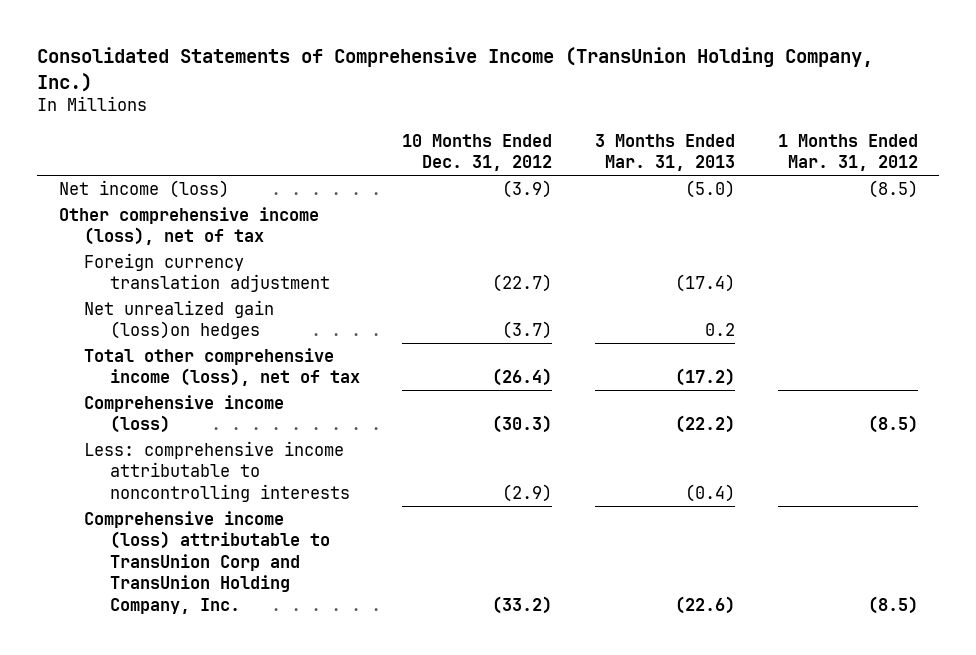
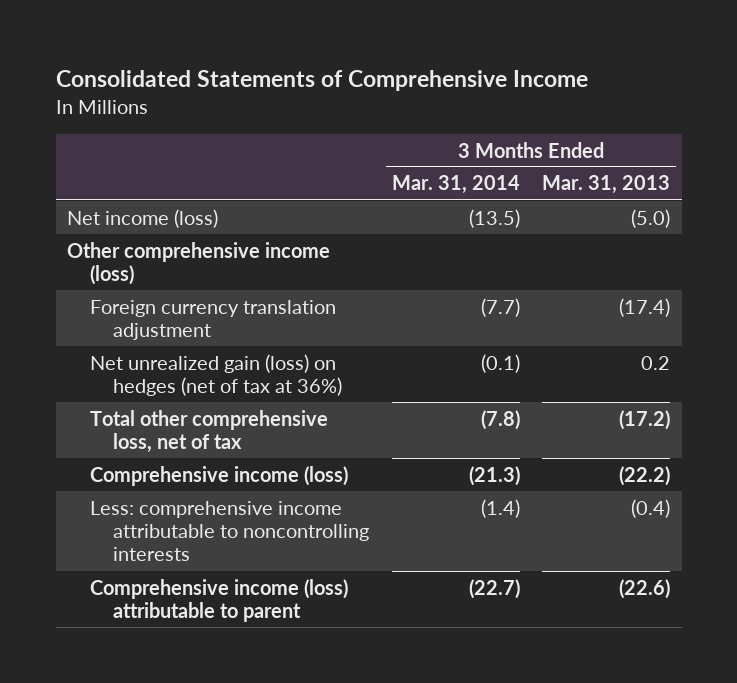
- Consolidated Statements of Comprehensive Income (TransUnion Holding Company, Inc.)
+ Consolidated Statements of Comprehensive Income
- | 10 Months Ended Dec. 31, 2012 | 3 Months Ended Mar. 31, 2013 | 1 Months Ended Mar. 31, 2012
+ | 3 Months Ended Mar. 31, 2014 | 3 Months Ended Mar. 31, 2013
- Other comprehensive income (loss), net of tax
+ Other comprehensive income (loss)
- Net unrealized gain (loss)on hedges | (3.7) | 0.2 |
- Total other comprehensive income (loss), net of tax | (26.4) | (17.2) |
+ Net unrealized gain (loss) on hedges (net of tax at 36%) | (0.1) | 0.2
+ Total other comprehensive loss, net of tax | (7.8) | (17.2)
- Comprehensive income (loss) attributable to TransUnion Corp and TransUnion Holding Company, Inc. | (33.2) | (22.6) | (8.5)
+ Comprehensive income (loss) attributable to parent | (22.7) | (22.6)

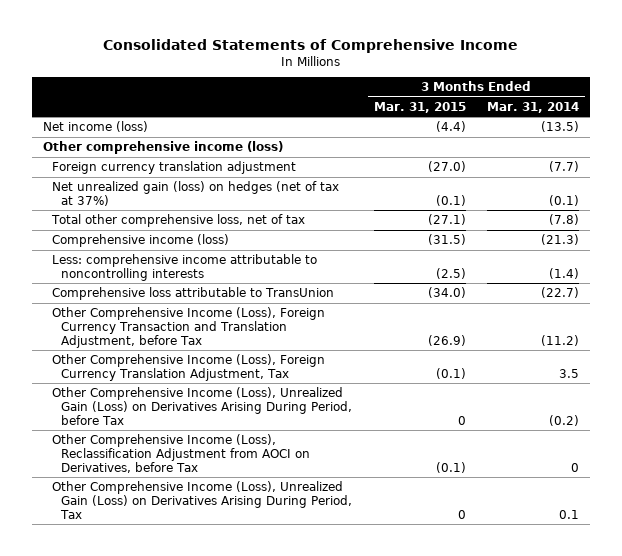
- | 3 Months Ended Mar. 31, 2014 | 3 Months Ended Mar. 31, 2013
+ | 3 Months Ended Mar. 31, 2015 | 3 Months Ended Mar. 31, 2014
- Net unrealized gain (loss) on hedges (net of tax at 36%) | (0.1) | 0.2
+ Net unrealized gain (loss) on hedges (net of tax at 37%) | (0.1) | (0.1)
- Comprehensive income (loss) attributable to parent | (22.7) | (22.6)
+ Comprehensive loss attributable to TransUnion | (34.0) | (22.7)
+ Other Comprehensive Income (Loss), Foreign Currency Transaction and Translation Adjustment, before Tax | (26.9) | (11.2)
+ Other Comprehensive Income (Loss), Foreign Currency Translation Adjustment, Tax | (0.1) | 3.5
+ Other Comprehensive Income (Loss), Unrealized Gain (Loss) on Derivatives Arising During Period, before Tax | 0 | (0.2)
+ Other Comprehensive Income (Loss), Reclassification Adjustment from AOCI on Derivatives, before Tax | (0.1) | 0
+ Other Comprehensive Income (Loss), Unrealized Gain (Loss) on Derivatives Arising During Period, Tax | 0 | 0.1

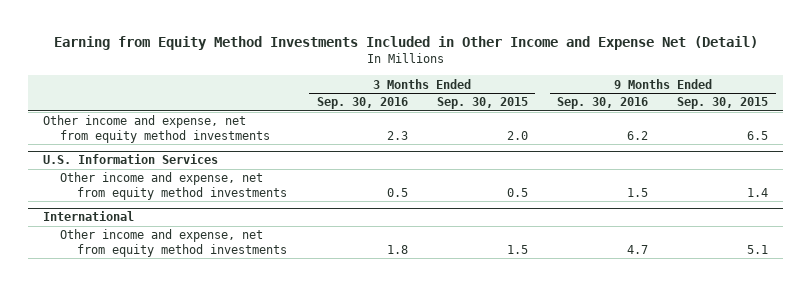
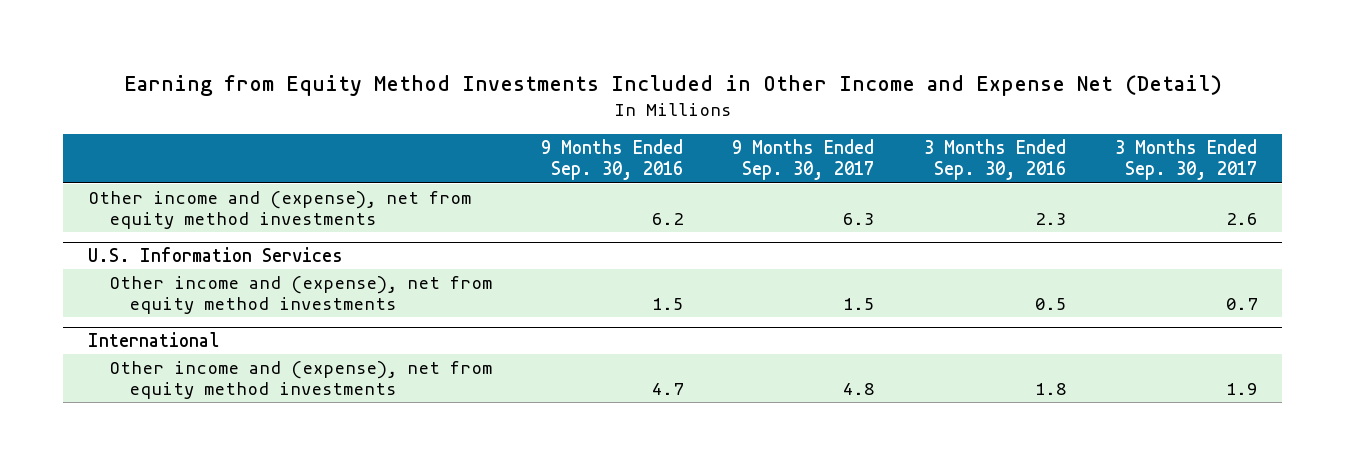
- | 3 Months Ended Sep. 30, 2016 | 3 Months Ended Sep. 30, 2015 | 9 Months Ended Sep. 30, 2016 | 9 Months Ended Sep. 30, 2015
+ | 9 Months Ended Sep. 30, 2016 | 9 Months Ended Sep. 30, 2017 | 3 Months Ended Sep. 30, 2016 | 3 Months Ended Sep. 30, 2017
- Other income and expense, net from equity method investments | 2.3 | 2.0 | 6.2 | 6.5
+ Other income and (expense), net from equity method investments | 6.2 | 6.3 | 2.3 | 2.6
@ U.S. Information Services
- Other income and expense, net from equity method investments | 0.5 | 0.5 | 1.5 | 1.4
+ Other income and (expense), net from equity method investments | 1.5 | 1.5 | 0.5 | 0.7
@ International
- Other income and expense, net from equity method investments | 1.8 | 1.5 | 4.7 | 5.1
+ Other income and (expense), net from equity method investments | 4.7 | 4.8 | 1.8 | 1.9

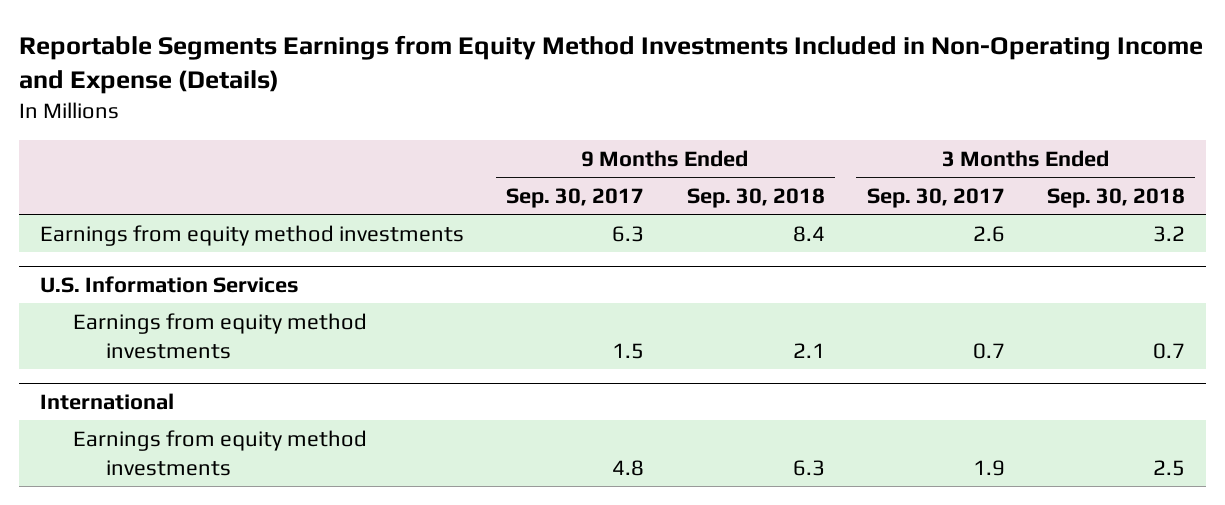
- Earning from Equity Method Investments Included in Other Income and Expense Net (Detail)
+ Reportable Segments Earnings from Equity Method Investments Included in Non-Operating Income and Expense (Details)
- | 9 Months Ended Sep. 30, 2016 | 9 Months Ended Sep. 30, 2017 | 3 Months Ended Sep. 30, 2016 | 3 Months Ended Sep. 30, 2017
+ | 9 Months Ended Sep. 30, 2017 | 9 Months Ended Sep. 30, 2018 | 3 Months Ended Sep. 30, 2017 | 3 Months Ended Sep. 30, 2018
- Other income and (expense), net from equity method investments | 6.2 | 6.3 | 2.3 | 2.6
+ Earnings from equity method investments | 6.3 | 8.4 | 2.6 | 3.2
@ U.S. Information Services
- Other income and (expense), net from equity method investments | 1.5 | 1.5 | 0.5 | 0.7
+ Earnings from equity method investments | 1.5 | 2.1 | 0.7 | 0.7
@ International
- Other income and (expense), net from equity method investments | 4.7 | 4.8 | 1.8 | 1.9
+ Earnings from equity method investments | 4.8 | 6.3 | 1.9 | 2.5

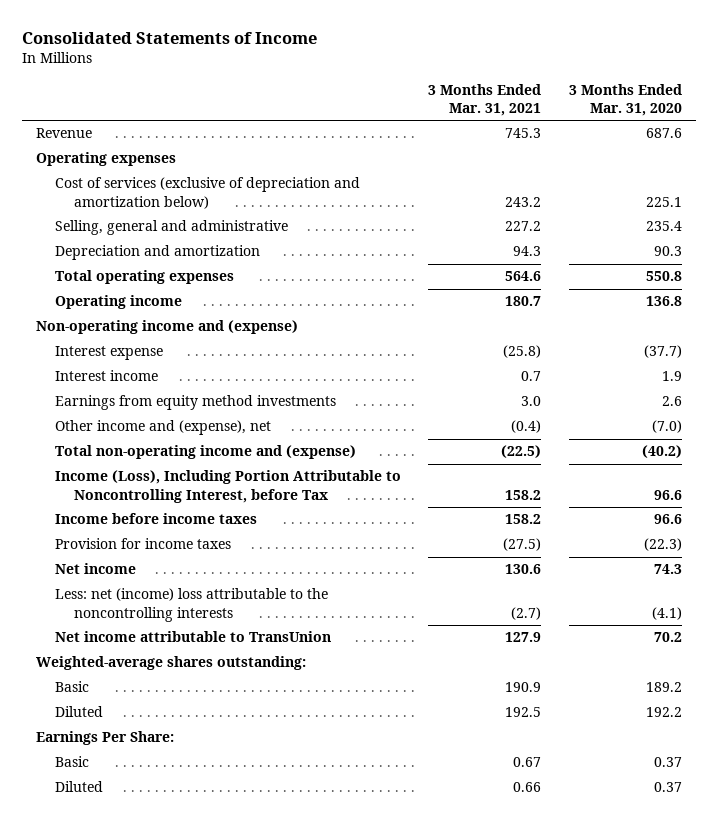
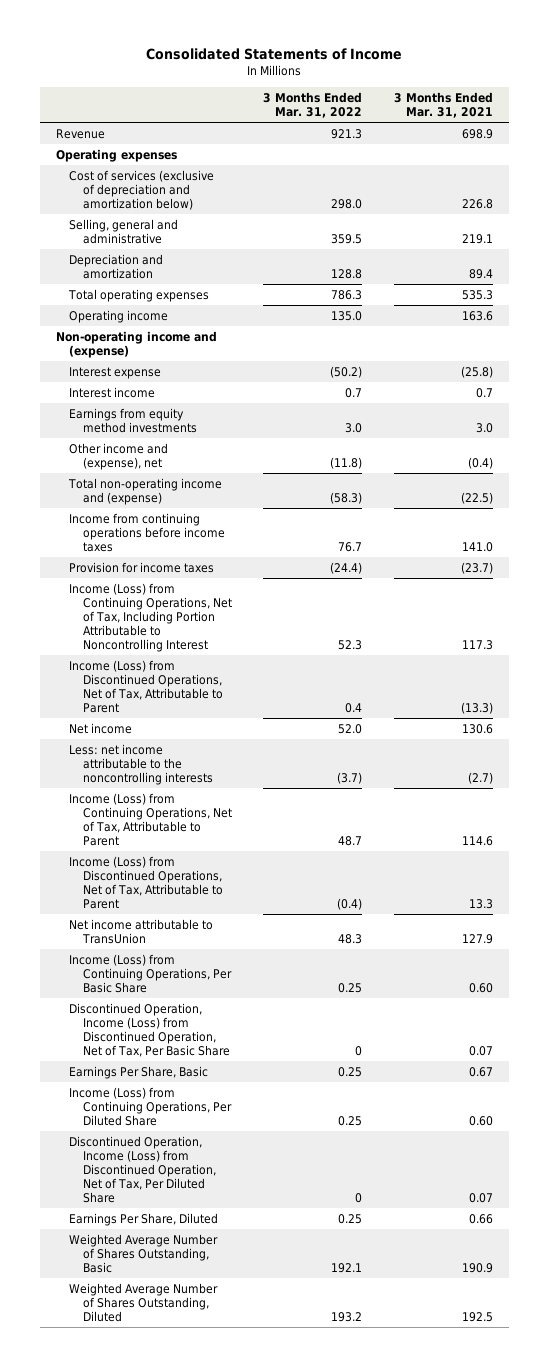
- | 3 Months Ended Mar. 31, 2021 | 3 Months Ended Mar. 31, 2020
+ | 3 Months Ended Mar. 31, 2022 | 3 Months Ended Mar. 31, 2021
- Revenue | 745.3 | 687.6
+ Revenue | 921.3 | 698.9
- Cost of services (exclusive of depreciation and amortization below) | 243.2 | 225.1
- Selling, general and administrative | 227.2 | 235.4
- Depreciation and amortization | 94.3 | 90.3
- Total operating expenses | 564.6 | 550.8
- Operating income | 180.7 | 136.8
+ Cost of services (exclusive of depreciation and amortization below) | 298.0 | 226.8
+ Selling, general and administrative | 359.5 | 219.1
+ Depreciation and amortization | 128.8 | 89.4
+ Total operating expenses | 786.3 | 535.3
+ Operating income | 135.0 | 163.6
- Income (Loss), Including Portion Attributable to Noncontrolling Interest, before Tax | 158.2 | 96.6
- Income before income taxes | 158.2 | 96.6
- Provision for income taxes | (27.5) | (22.3)
+ Income from continuing operations before income taxes | 76.7 | 141.0
+ Provision for income taxes | (24.4) | (23.7)
+ Income (Loss) from Continuing Operations, Net of Tax, Including Portion Attributable to Noncontrolling Interest | 52.3 | 117.3
+ Income (Loss) from Discontinued Operations, Net of Tax, Attributable to Parent | 0.4 | (13.3)
- Less: net (income) loss attributable to the noncontrolling interests | (2.7) | (4.1)
+ Less: net income attributable to the noncontrolling interests | (3.7) | (2.7)
+ Income (Loss) from Continuing Operations, Net of Tax, Attributable to Parent | 48.7 | 114.6
+ Income (Loss) from Discontinued Operations, Net of Tax, Attributable to Parent | (0.4) | 13.3
- Weighted-average shares outstanding:
- Basic | 190.9 | 189.2
- Diluted | 192.5 | 192.2
- Earnings Per Share:
- Basic | 0.67 | 0.37
- Diluted | 0.66 | 0.37
+ Income (Loss) from Continuing Operations, Per Basic Share | 0.25 | 0.60
+ Discontinued Operation, Income (Loss) from Discontinued Operation, Net of Tax, Per Basic Share | 0 | 0.07
+ Earnings Per Share, Basic | 0.25 | 0.67
+ Income (Loss) from Continuing Operations, Per Diluted Share | 0.25 | 0.60
+ Discontinued Operation, Income (Loss) from Discontinued Operation, Net of Tax, Per Diluted Share | 0 | 0.07
+ Earnings Per Share, Diluted | 0.25 | 0.66
+ Weighted Average Number of Shares Outstanding, Basic | 192.1 | 190.9
+ Weighted Average Number of Shares Outstanding, Diluted | 193.2 | 192.5

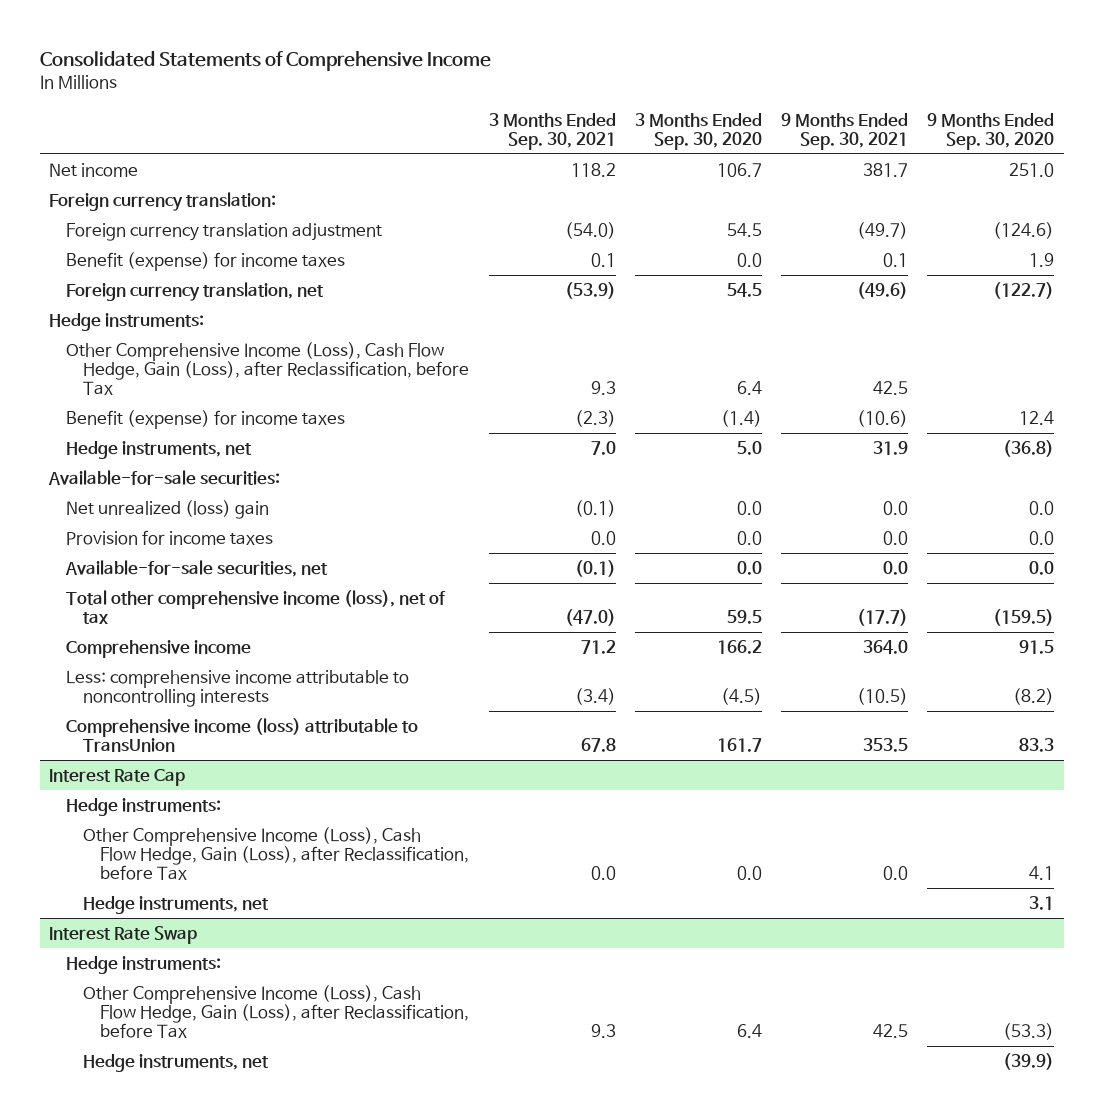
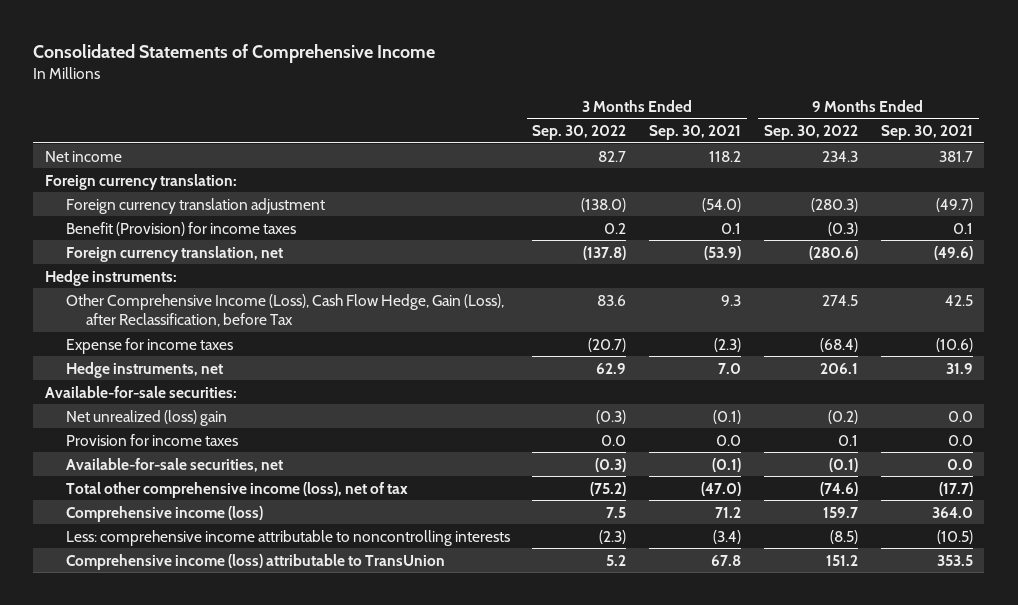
- | 3 Months Ended Sep. 30, 2021 | 3 Months Ended Sep. 30, 2020 | 9 Months Ended Sep. 30, 2021 | 9 Months Ended Sep. 30, 2020
+ | 3 Months Ended Sep. 30, 2022 | 3 Months Ended Sep. 30, 2021 | 9 Months Ended Sep. 30, 2022 | 9 Months Ended Sep. 30, 2021
- Benefit (expense) for income taxes | 0.1 | 0.0 | 0.1 | 1.9
+ Benefit (Provision) for income taxes | 0.2 | 0.1 | (0.3) | 0.1
- Benefit (expense) for income taxes | (2.3) | (1.4) | (10.6) | 12.4
+ Expense for income taxes | (20.7) | (2.3) | (68.4) | (10.6)
- Comprehensive income | 71.2 | 166.2 | 364.0 | 91.5
+ Comprehensive income (loss) | 7.5 | 71.2 | 159.7 | 364.0
- Interest Rate Cap
- Hedge instruments:
- Other Comprehensive Income (Loss), Cash Flow Hedge, Gain (Loss), after Reclassification, before Tax | 0.0 | 0.0 | 0.0 | 4.1
- Hedge instruments, net | | | | 3.1
- Interest Rate Swap
- Hedge instruments:
- Other Comprehensive Income (Loss), Cash Flow Hedge, Gain (Loss), after Reclassification, before Tax | 9.3 | 6.4 | 42.5 | (53.3)
- Hedge instruments, net | | | | (39.9)

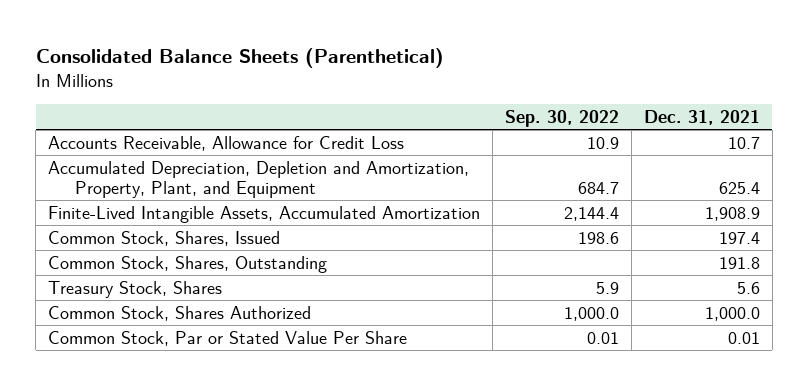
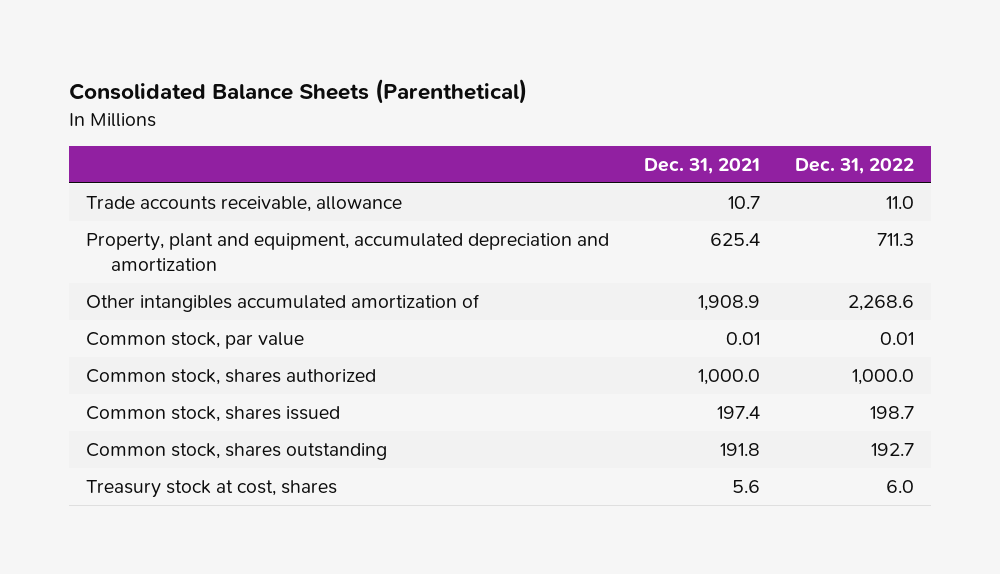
- | Sep. 30, 2022 | Dec. 31, 2021
+ | Dec. 31, 2021 | Dec. 31, 2022
- Accounts Receivable, Allowance for Credit Loss | 10.9 | 10.7
- Accumulated Depreciation, Depletion and Amortization, Property, Plant, and Equipment | 684.7 | 625.4
- Finite-Lived Intangible Assets, Accumulated Amortization | 2,144.4 | 1,908.9
- Common Stock, Shares, Issued | 198.6 | 197.4
- Common Stock, Shares, Outstanding | | 191.8
- Treasury Stock, Shares | 5.9 | 5.6
- Common Stock, Shares Authorized | 1,000.0 | 1,000.0
- Common Stock, Par or Stated Value Per Share | 0.01 | 0.01
+ Trade accounts receivable, allowance | 10.7 | 11.0
+ Property, plant and equipment, accumulated depreciation and amortization | 625.4 | 711.3
+ Other intangibles accumulated amortization of | 1,908.9 | 2,268.6
+ Common stock, par value | 0.01 | 0.01
+ Common stock, shares authorized | 1,000.0 | 1,000.0
+ Common stock, shares issued | 197.4 | 198.7
+ Common stock, shares outstanding | 191.8 | 192.7
+ Treasury stock at cost, shares | 5.6 | 6.0

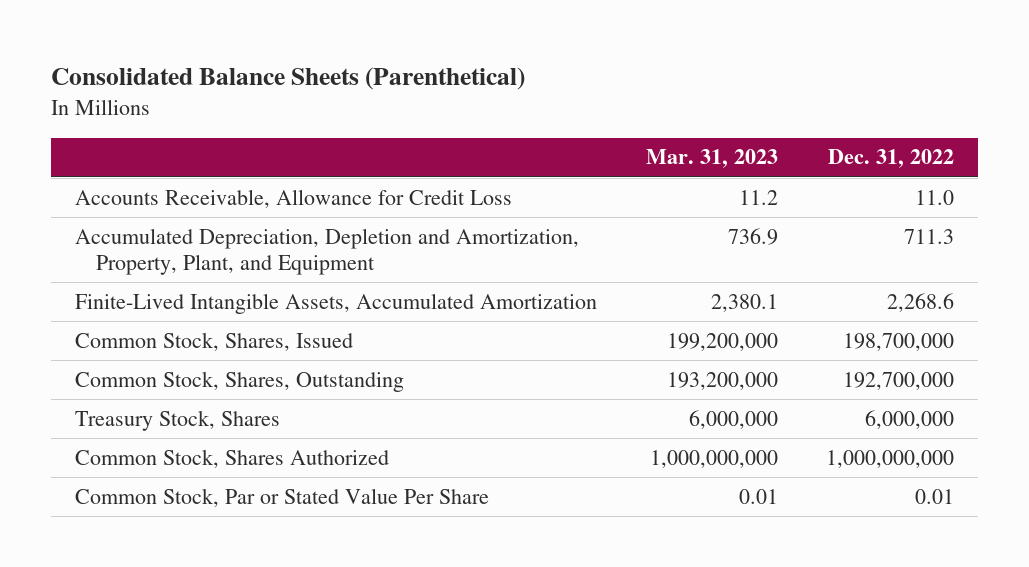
- | Dec. 31, 2021 | Dec. 31, 2022
+ | Mar. 31, 2023 | Dec. 31, 2022
- Trade accounts receivable, allowance | 10.7 | 11.0
- Property, plant and equipment, accumulated depreciation and amortization | 625.4 | 711.3
- Other intangibles accumulated amortization of | 1,908.9 | 2,268.6
- Common stock, par value | 0.01 | 0.01
- Common stock, shares authorized | 1,000.0 | 1,000.0
- Common stock, shares issued | 197.4 | 198.7
- Common stock, shares outstanding | 191.8 | 192.7
- Treasury stock at cost, shares | 5.6 | 6.0
+ Accounts Receivable, Allowance for Credit Loss | 11.2 | 11.0
+ Accumulated Depreciation, Depletion and Amortization, Property, Plant, and Equipment | 736.9 | 711.3
+ Finite-Lived Intangible Assets, Accumulated Amortization | 2,380.1 | 2,268.6
+ Common Stock, Shares, Issued | 199,200,000 | 198,700,000
+ Common Stock, Shares, Outstanding | 193,200,000 | 192,700,000
+ Treasury Stock, Shares | 6,000,000 | 6,000,000
+ Common Stock, Shares Authorized | 1,000,000,000 | 1,000,000,000
+ Common Stock, Par or Stated Value Per Share | 0.01 | 0.01

